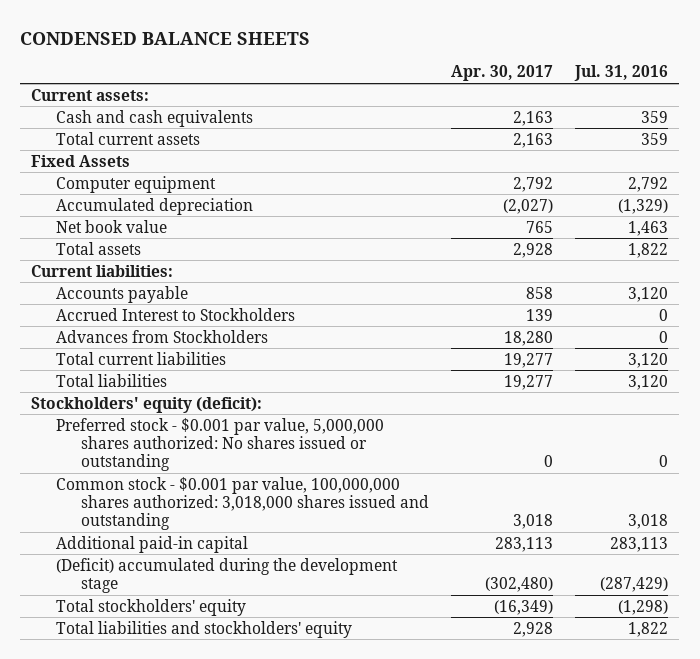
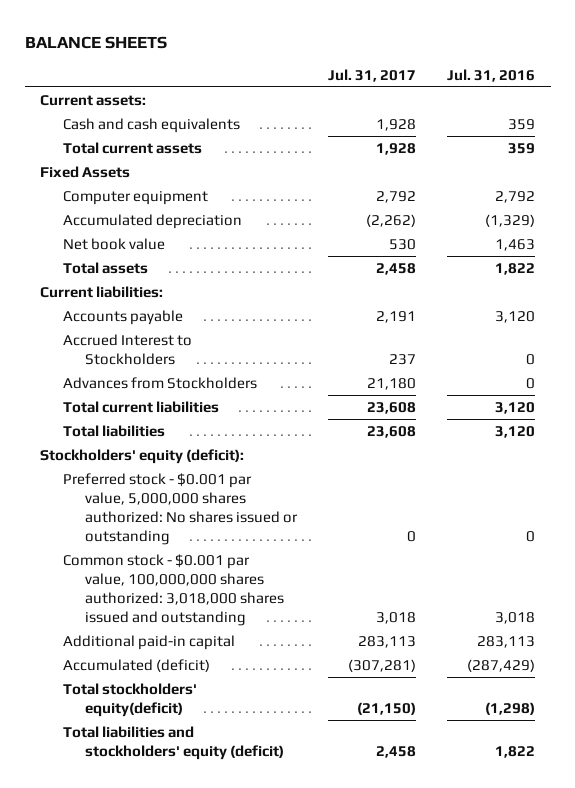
- CONDENSED BALANCE SHEETS
+ BALANCE SHEETS
- | Apr. 30, 2017 | Jul. 31, 2016
+ | Jul. 31, 2017 | Jul. 31, 2016
- (Deficit) accumulated during the development stage | (302,480) | (287,429)
- Total stockholders' equity | (16,349) | (1,298)
- Total liabilities and stockholders' equity | 2,928 | 1,822
+ Accumulated (deficit) | (307,281) | (287,429)
+ Total stockholders' equity(deficit) | (21,150) | (1,298)
+ Total liabilities and stockholders' equity (deficit) | 2,458 | 1,822

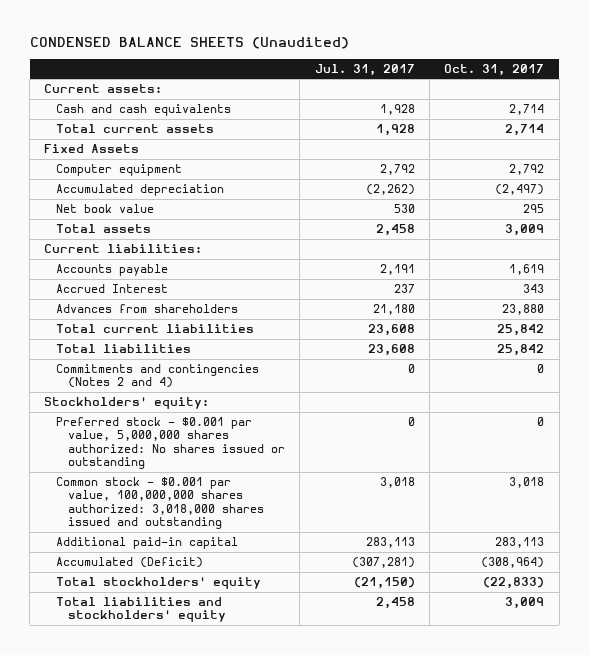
- BALANCE SHEETS
+ CONDENSED BALANCE SHEETS (Unaudited)
- | Jul. 31, 2017 | Jul. 31, 2016
+ | Jul. 31, 2017 | Oct. 31, 2017
- Accrued Interest to Stockholders | 237 | 0
- Advances from Stockholders | 21,180 | 0
+ Accrued Interest | 237 | 343
+ Advances from shareholders | 21,180 | 23,880
- Stockholders' equity (deficit):
+ Commitments and contingencies (Notes 2 and 4) | 0 | 0
+ Stockholders' equity:
- Accumulated (deficit) | (307,281) | (287,429)
- Total stockholders' equity(deficit) | (21,150) | (1,298)
- Total liabilities and stockholders' equity (deficit) | 2,458 | 1,822
+ Accumulated (Deficit) | (307,281) | (308,964)
+ Total stockholders' equity | (21,150) | (22,833)
+ Total liabilities and stockholders' equity | 2,458 | 3,009

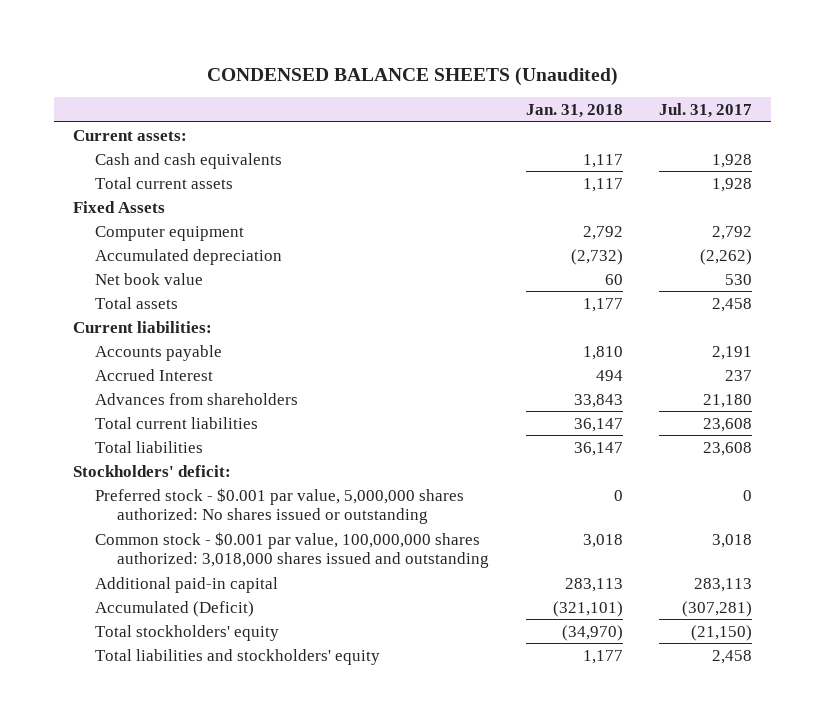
- | Jul. 31, 2017 | Oct. 31, 2017
+ | Jan. 31, 2018 | Jul. 31, 2017
- Commitments and contingencies (Notes 2 and 4) | 0 | 0
- Stockholders' equity:
+ Stockholders' deficit:

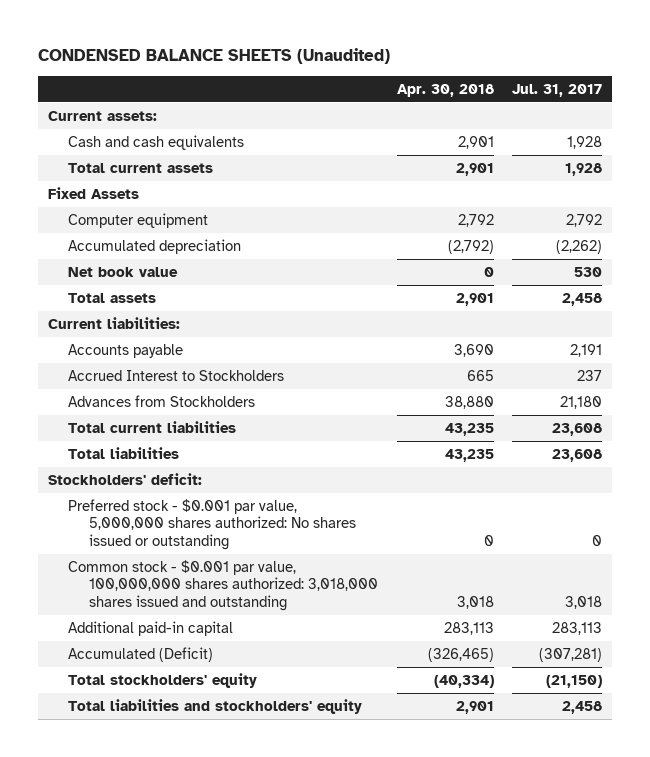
- | Jan. 31, 2018 | Jul. 31, 2017
+ | Apr. 30, 2018 | Jul. 31, 2017
- Accrued Interest | 494 | 237
- Advances from shareholders | 33,843 | 21,180
+ Accrued Interest to Stockholders | 665 | 237
+ Advances from Stockholders | 38,880 | 21,180

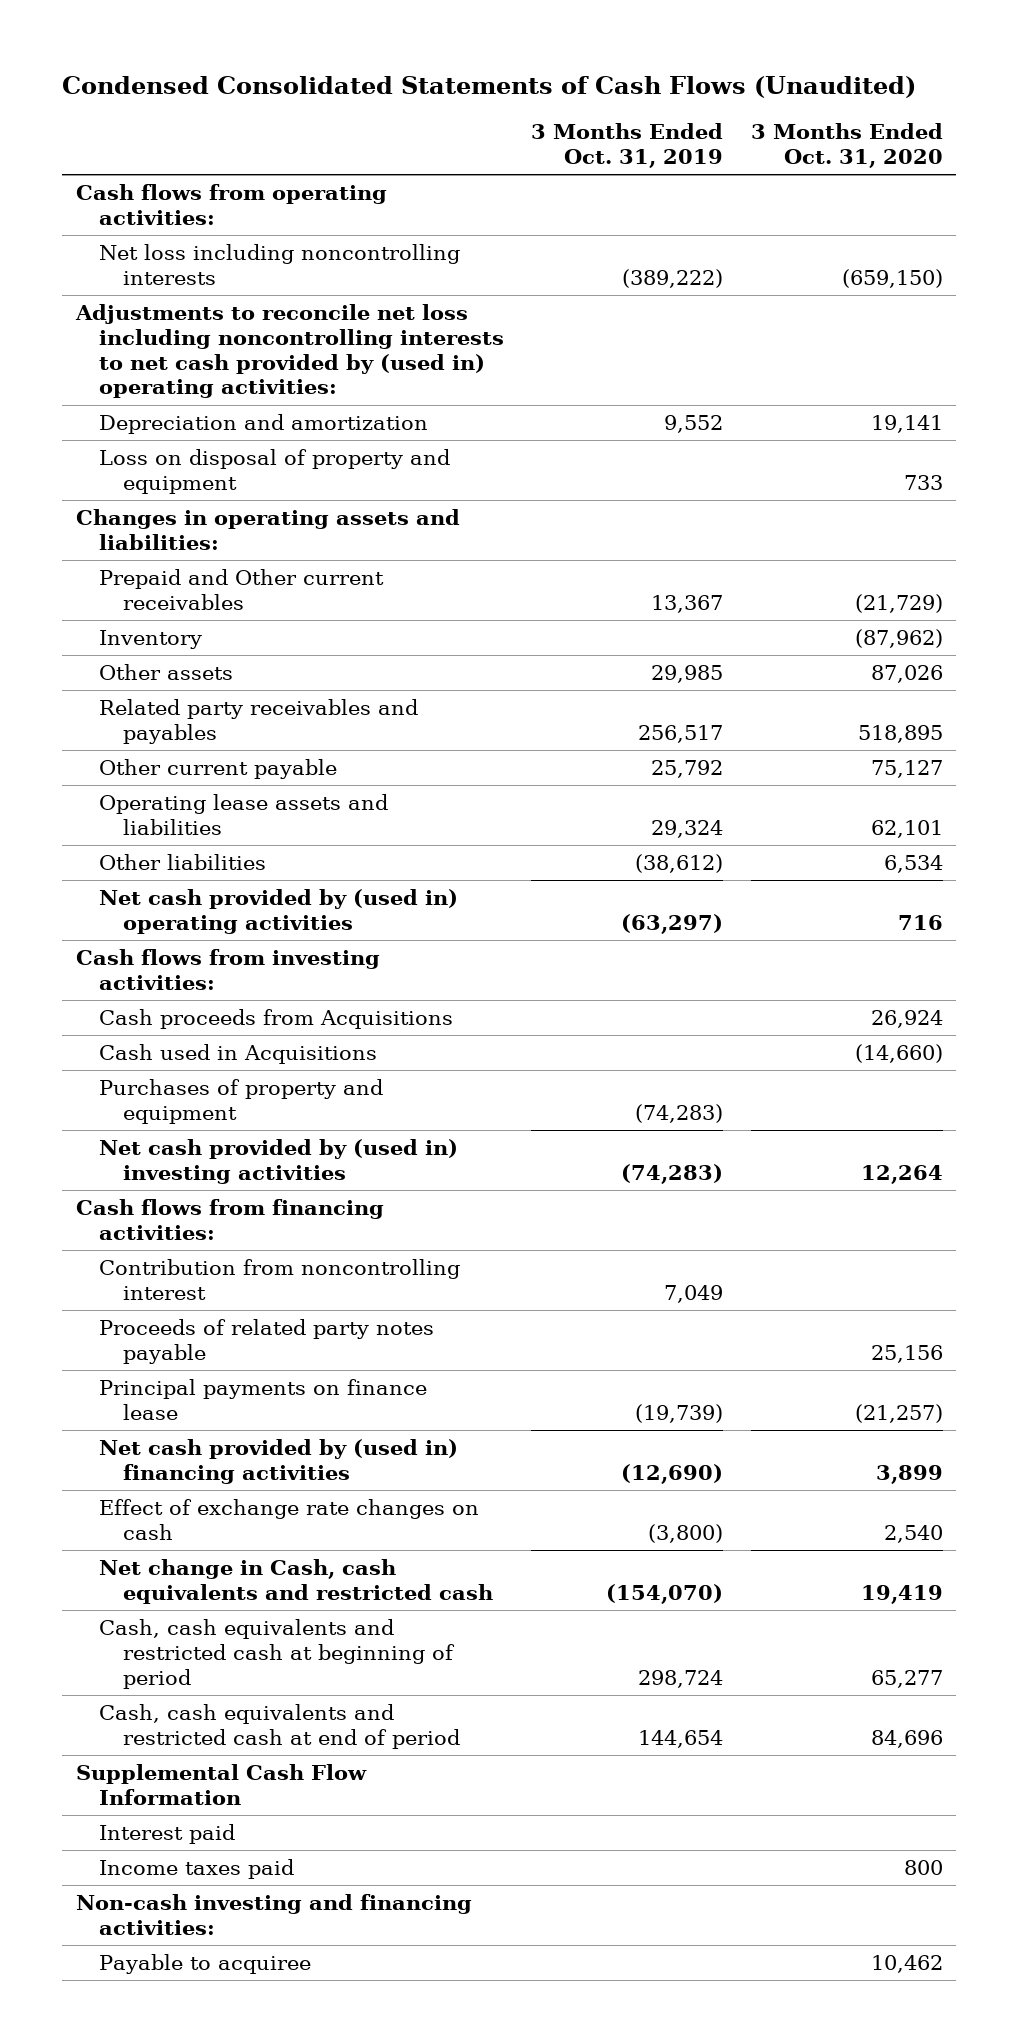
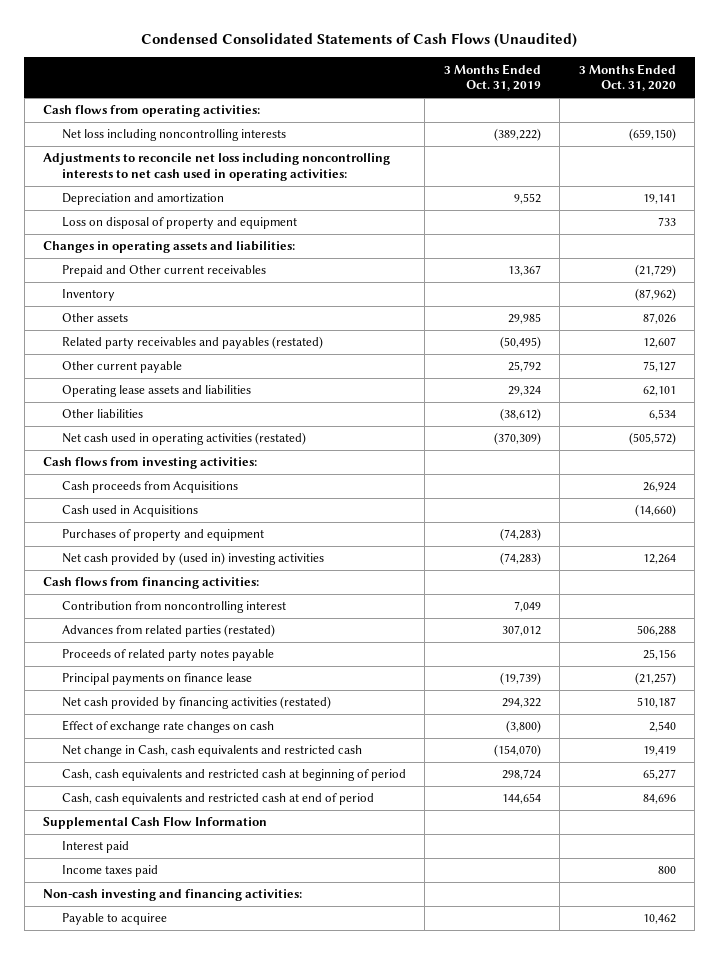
- Adjustments to reconcile net loss including noncontrolling interests to net cash provided by (used in) operating activities:
+ Adjustments to reconcile net loss including noncontrolling interests to net cash used in operating activities:
- Related party receivables and payables | 256,517 | 518,895
+ Related party receivables and payables (restated) | (50,495) | 12,607
- Net cash provided by (used in) operating activities | (63,297) | 716
+ Net cash used in operating activities (restated) | (370,309) | (505,572)
+ Advances from related parties (restated) | 307,012 | 506,288
- Net cash provided by (used in) financing activities | (12,690) | 3,899
+ Net cash provided by financing activities (restated) | 294,322 | 510,187

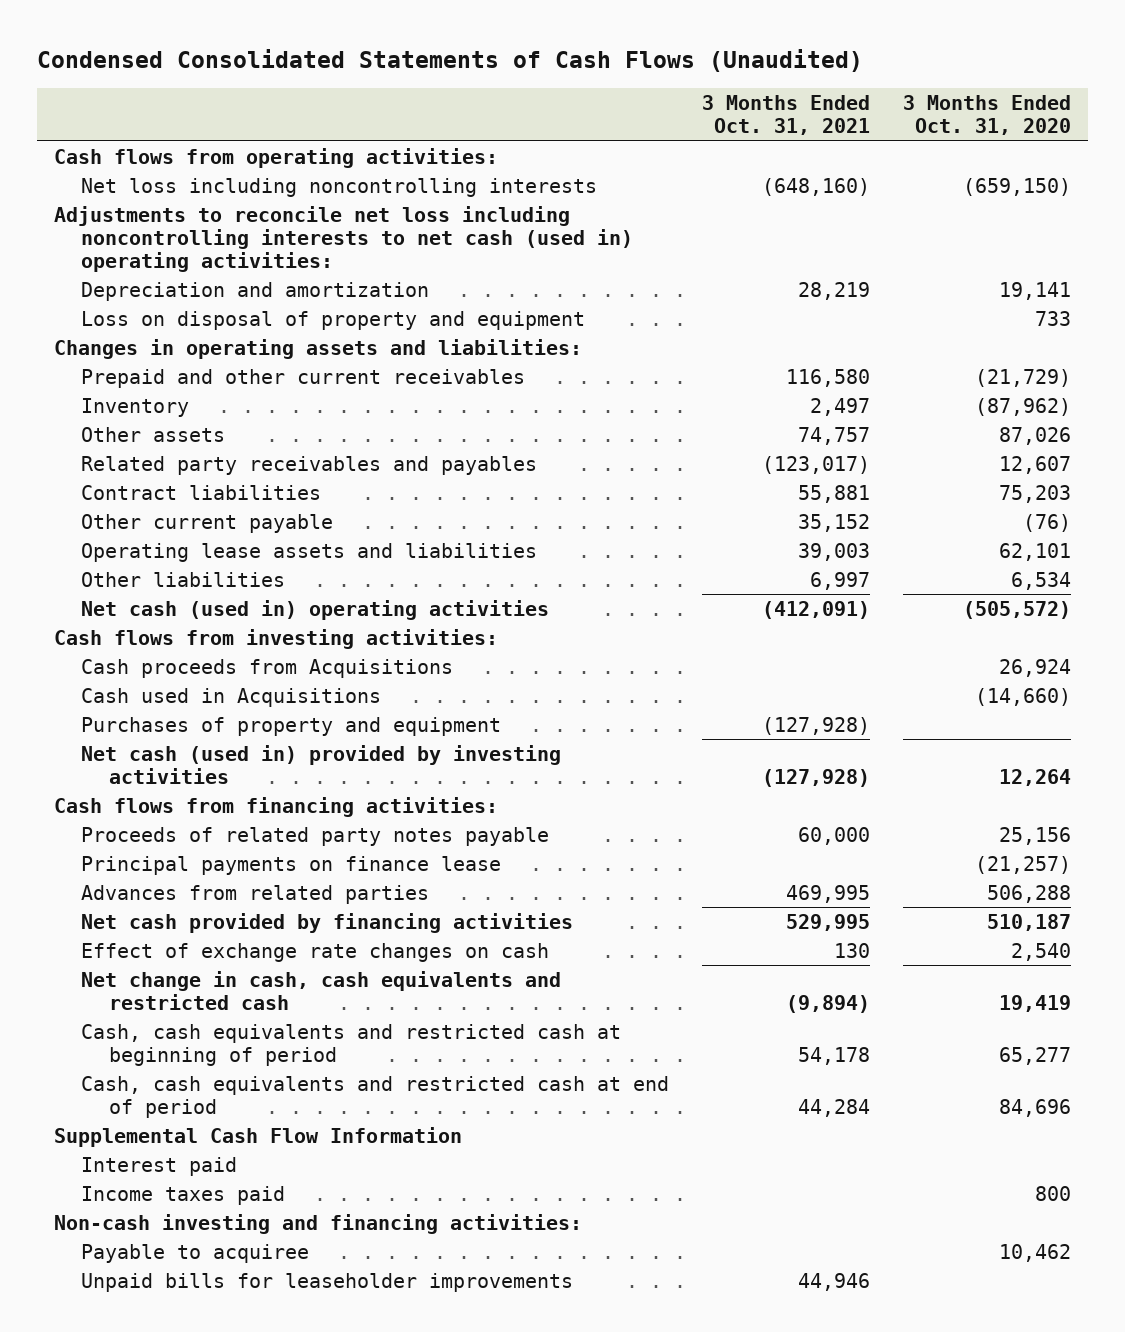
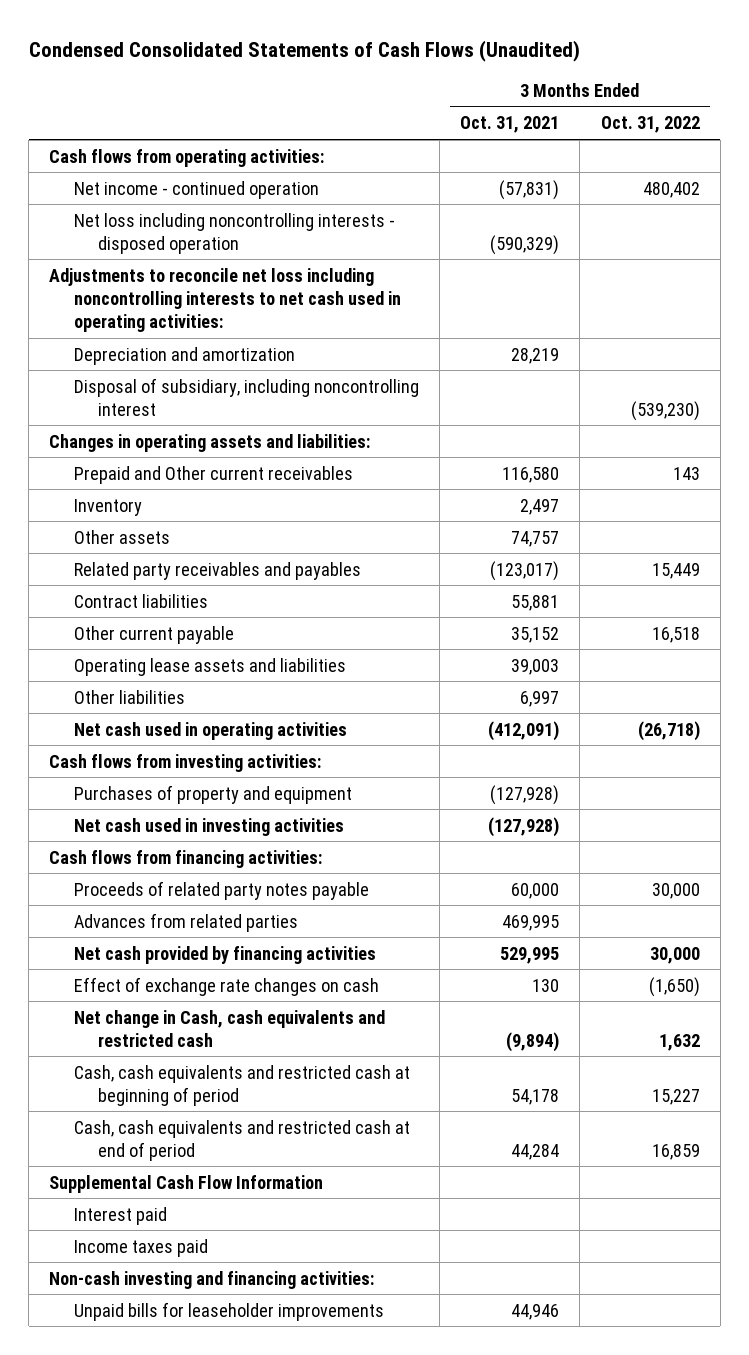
- | 3 Months Ended Oct. 31, 2021 | 3 Months Ended Oct. 31, 2020
+ | 3 Months Ended Oct. 31, 2021 | 3 Months Ended Oct. 31, 2022
- Net loss including noncontrolling interests | (648,160) | (659,150)
- Adjustments to reconcile net loss including noncontrolling interests to net cash (used in) operating activities:
+ Net income - continued operation | (57,831) | 480,402
+ Net loss including noncontrolling interests - disposed operation | (590,329) |
+ Adjustments to reconcile net loss including noncontrolling interests to net cash used in operating activities:
- Loss on disposal of property and equipment | | 733
+ Disposal of subsidiary, including noncontrolling interest | | (539,230)
- Prepaid and other current receivables | 116,580 | (21,729)
+ Prepaid and Other current receivables | 116,580 | 143
- Net cash (used in) operating activities | (412,091) | (505,572)
+ Net cash used in operating activities | (412,091) | (26,718)
- Cash proceeds from Acquisitions | | 26,924
- Cash used in Acquisitions | | (14,660)
- Net cash (used in) provided by investing activities | (127,928) | 12,264
+ Net cash used in investing activities | (127,928) |
- Principal payments on finance lease | | (21,257)
- Net change in cash, cash equivalents and restricted cash | (9,894) | 19,419
+ Net change in Cash, cash equivalents and restricted cash | (9,894) | 1,632
- Payable to acquiree | | 10,462

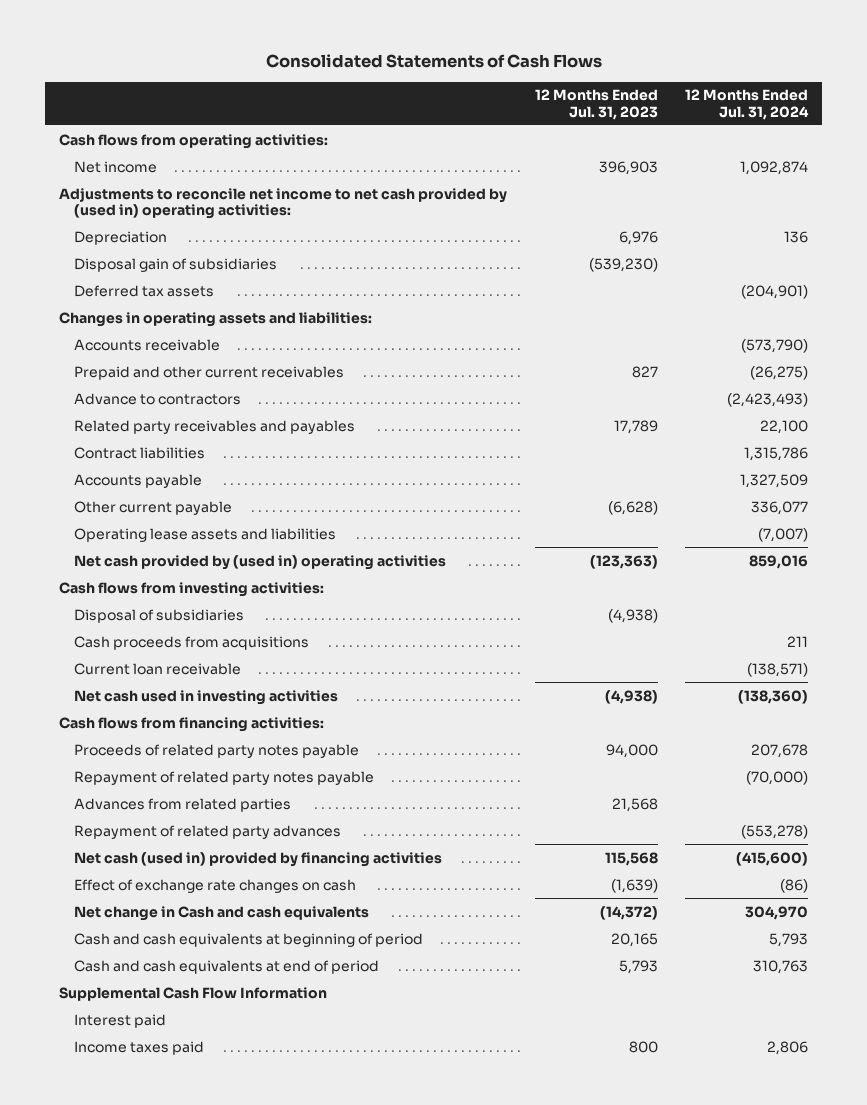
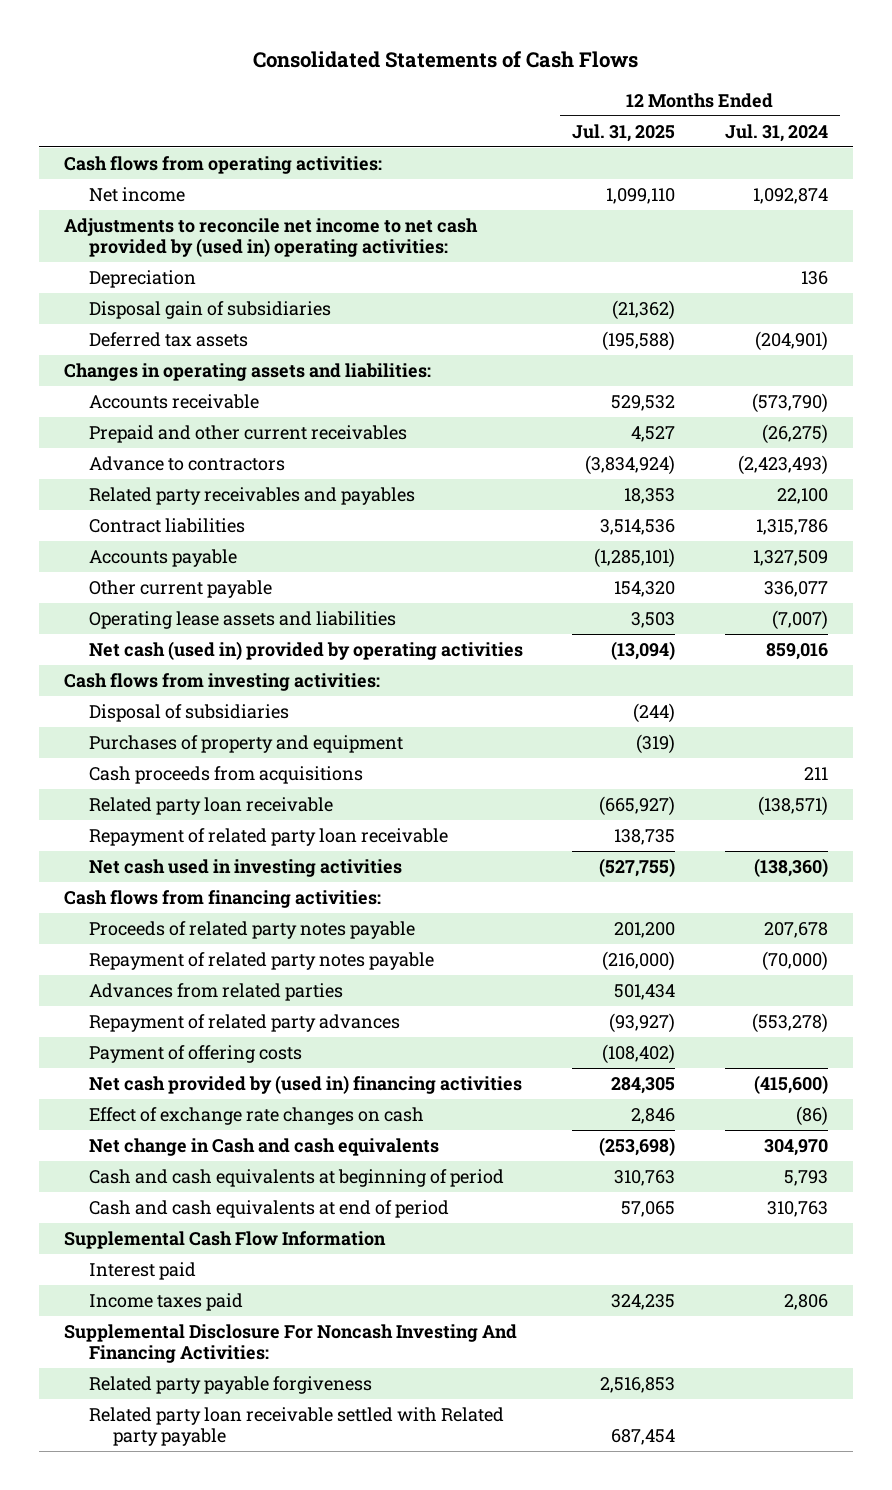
- | 12 Months Ended Jul. 31, 2023 | 12 Months Ended Jul. 31, 2024
+ | 12 Months Ended Jul. 31, 2025 | 12 Months Ended Jul. 31, 2024
- Net cash provided by (used in) operating activities | (123,363) | 859,016
+ Net cash (used in) provided by operating activities | (13,094) | 859,016
+ Purchases of property and equipment | (319) |
- Current loan receivable | | (138,571)
+ Related party loan receivable | (665,927) | (138,571)
+ Repayment of related party loan receivable | 138,735 |
- Net cash (used in) provided by financing activities | 115,568 | (415,600)
+ Payment of offering costs | (108,402) |
+ Net cash provided by (used in) financing activities | 284,305 | (415,600)
+ Supplemental Disclosure For Noncash Investing And Financing Activities:
+ Related party payable forgiveness | 2,516,853 |
+ Related party loan receivable settled with Related party payable | 687,454 |

